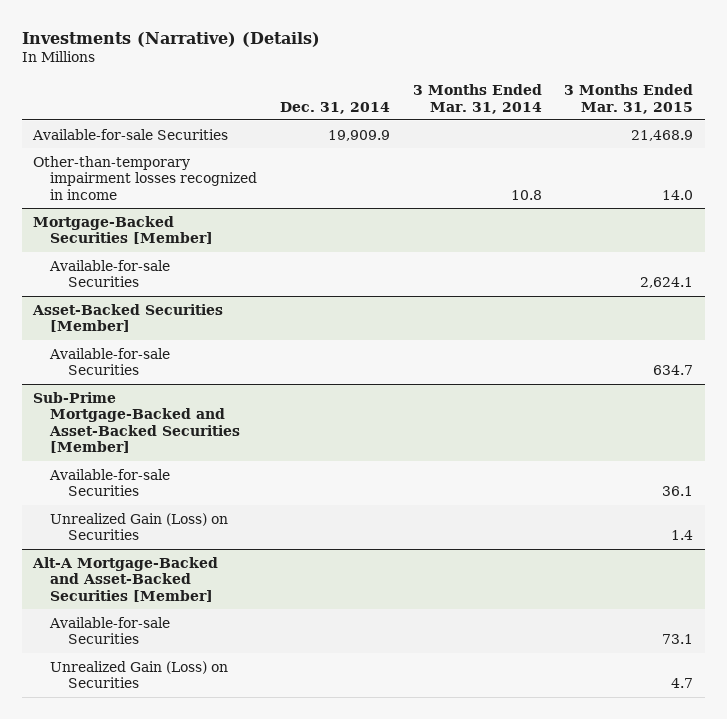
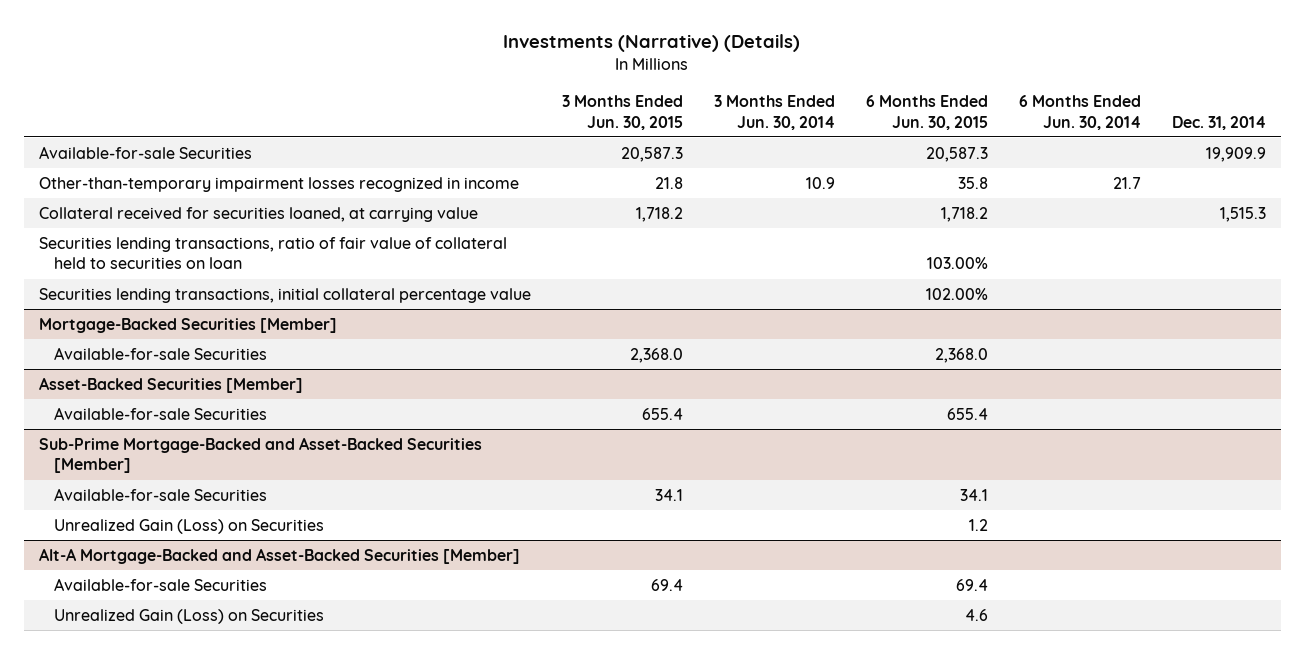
- | Dec. 31, 2014 | 3 Months Ended Mar. 31, 2014 | 3 Months Ended Mar. 31, 2015
+ | 3 Months Ended Jun. 30, 2015 | 3 Months Ended Jun. 30, 2014 | 6 Months Ended Jun. 30, 2015 | 6 Months Ended Jun. 30, 2014 | Dec. 31, 2014
+ Collateral received for securities loaned, at carrying value | 1,718.2 | | 1,718.2 | | 1,515.3
+ Securities lending transactions, ratio of fair value of collateral held to securities on loan | | | 103.00% | |
+ Securities lending transactions, initial collateral percentage value | | | 102.00% | |

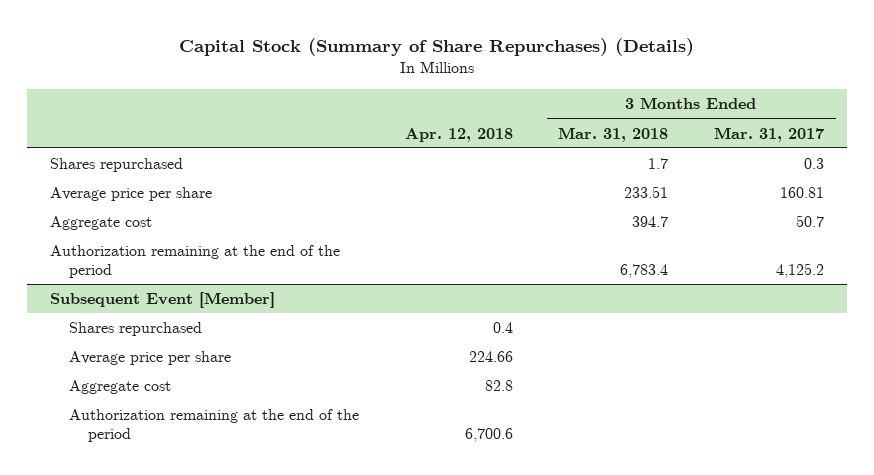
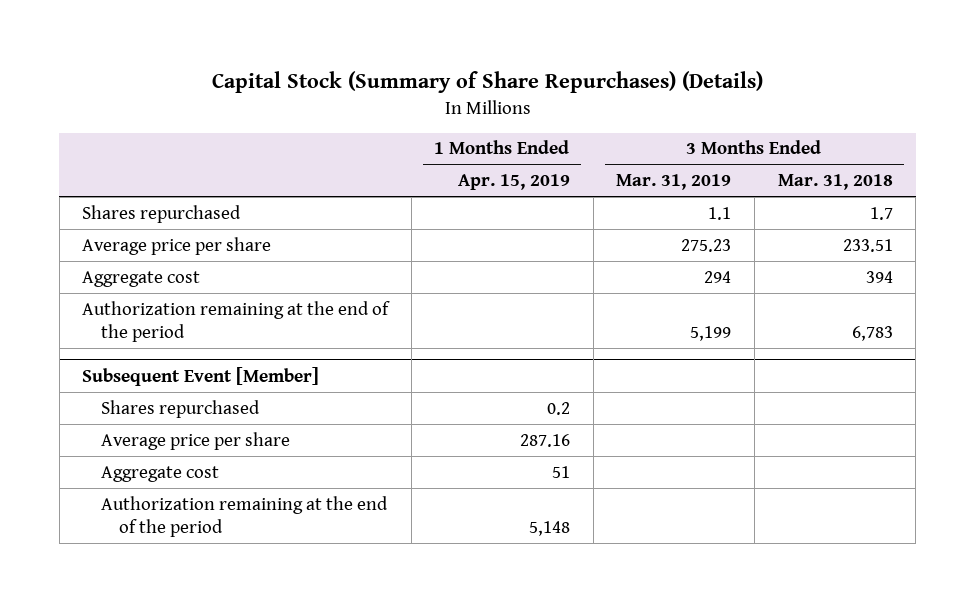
- | Apr. 12, 2018 | 3 Months Ended Mar. 31, 2018 | 3 Months Ended Mar. 31, 2017
+ | 1 Months Ended Apr. 15, 2019 | 3 Months Ended Mar. 31, 2019 | 3 Months Ended Mar. 31, 2018
- Aggregate cost | | 394.7 | 50.7
- Authorization remaining at the end of the period | | 6,783.4 | 4,125.2
+ Aggregate cost | | 294 | 394
+ Authorization remaining at the end of the period | | 5,199 | 6,783

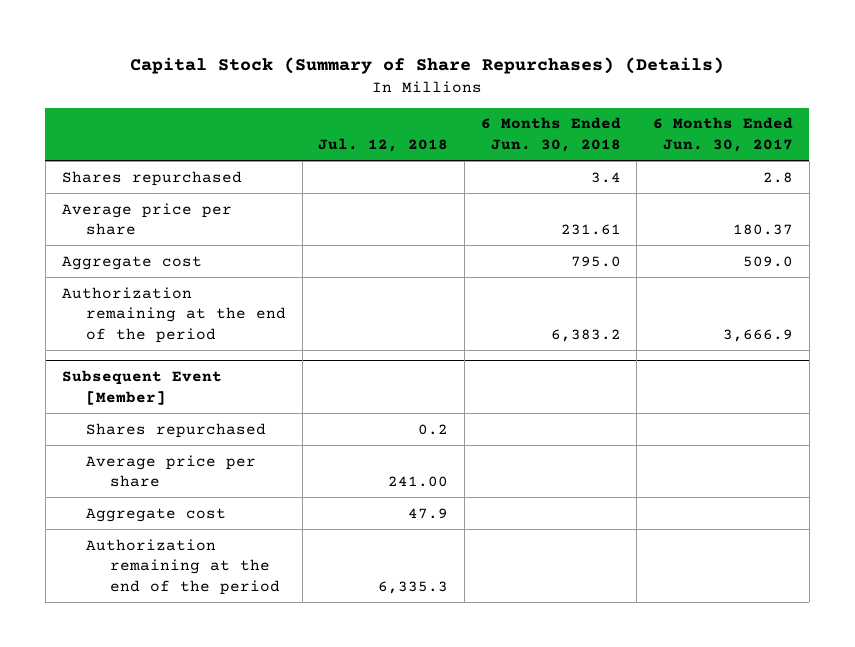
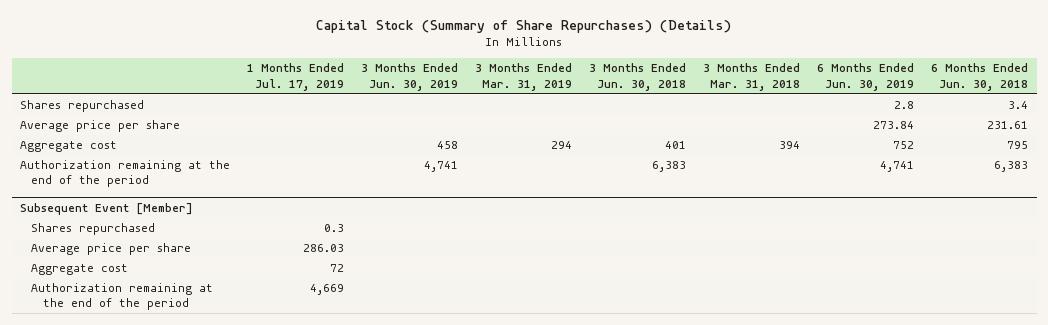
- | Jul. 12, 2018 | 6 Months Ended Jun. 30, 2018 | 6 Months Ended Jun. 30, 2017
+ | 1 Months Ended Jul. 17, 2019 | 3 Months Ended Jun. 30, 2019 | 3 Months Ended Mar. 31, 2019 | 3 Months Ended Jun. 30, 2018 | 3 Months Ended Mar. 31, 2018 | 6 Months Ended Jun. 30, 2019 | 6 Months Ended Jun. 30, 2018
- Aggregate cost | | 795.0 | 509.0
- Authorization remaining at the end of the period | | 6,383.2 | 3,666.9
+ Aggregate cost | | 458 | 294 | 401 | 394 | 752 | 795
+ Authorization remaining at the end of the period | | 4,741 | | 6,383 | | 4,741 | 6,383

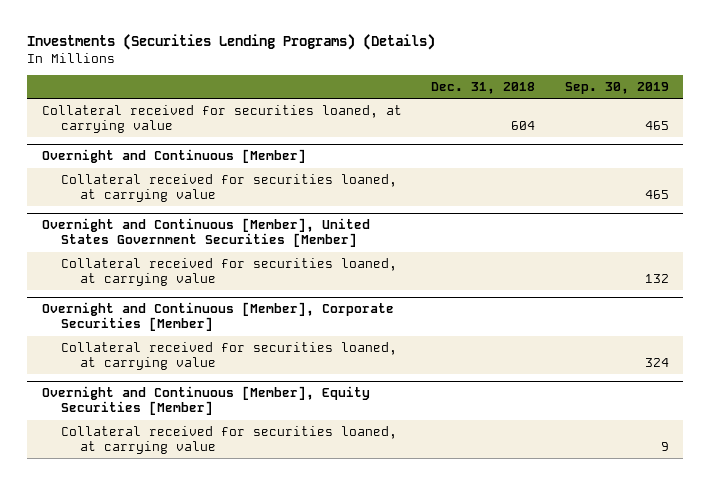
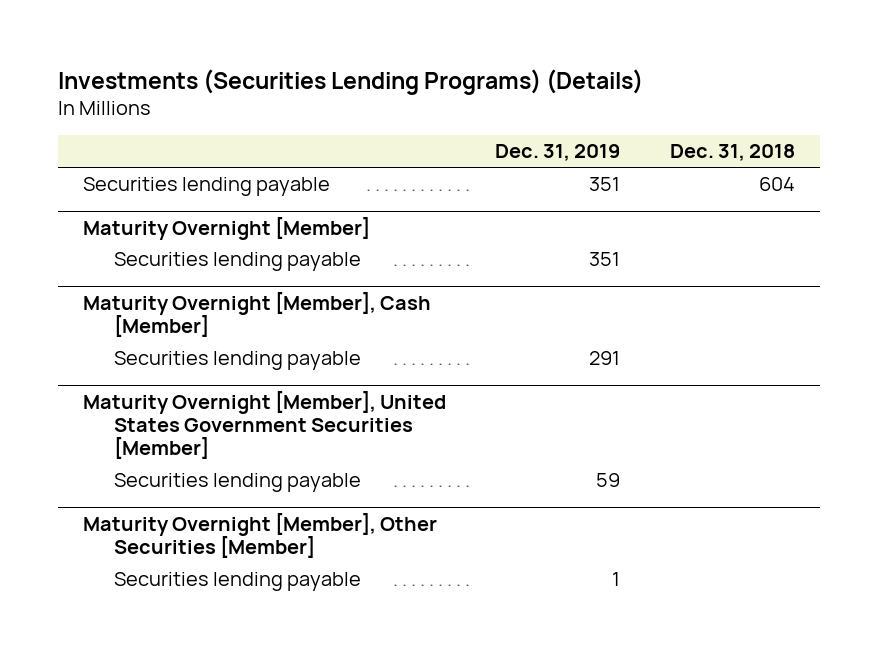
- | Dec. 31, 2018 | Sep. 30, 2019
+ | Dec. 31, 2019 | Dec. 31, 2018
- Collateral received for securities loaned, at carrying value | 604 | 465
- Overnight and Continuous [Member]
- Collateral received for securities loaned, at carrying value | | 465
- Overnight and Continuous [Member], United States Government Securities [Member]
- Collateral received for securities loaned, at carrying value | | 132
- Overnight and Continuous [Member], Corporate Securities [Member]
- Collateral received for securities loaned, at carrying value | | 324
- Overnight and Continuous [Member], Equity Securities [Member]
- Collateral received for securities loaned, at carrying value | | 9
+ Securities lending payable | 351 | 604
+ Maturity Overnight [Member]
+ Securities lending payable | 351 |
+ Maturity Overnight [Member], Cash [Member]
+ Securities lending payable | 291 |
+ Maturity Overnight [Member], United States Government Securities [Member]
+ Securities lending payable | 59 |
+ Maturity Overnight [Member], Other Securities [Member]
+ Securities lending payable | 1 |

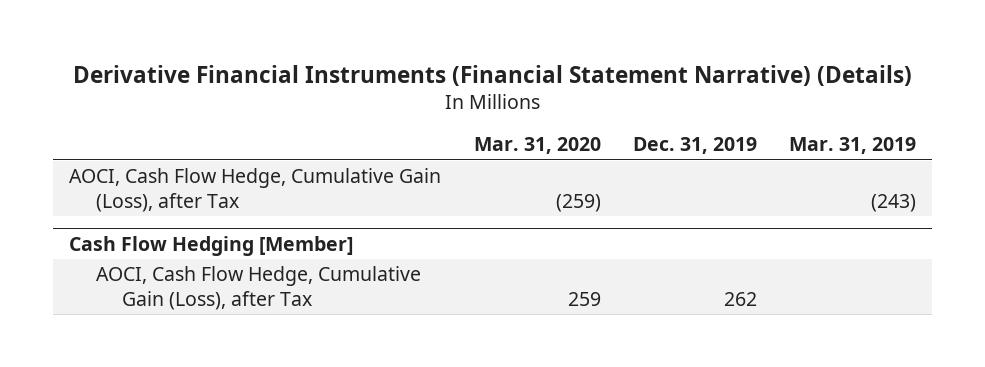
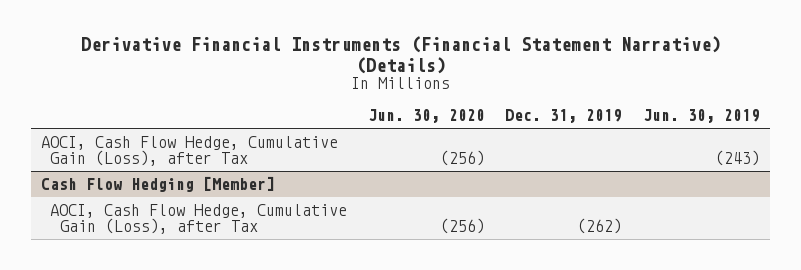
- | Mar. 31, 2020 | Dec. 31, 2019 | Mar. 31, 2019
+ | Jun. 30, 2020 | Dec. 31, 2019 | Jun. 30, 2019
@ Cash Flow Hedging [Member]
- AOCI, Cash Flow Hedge, Cumulative Gain (Loss), after Tax | 259 | 262 |
+ AOCI, Cash Flow Hedge, Cumulative Gain (Loss), after Tax | (256) | (262) |

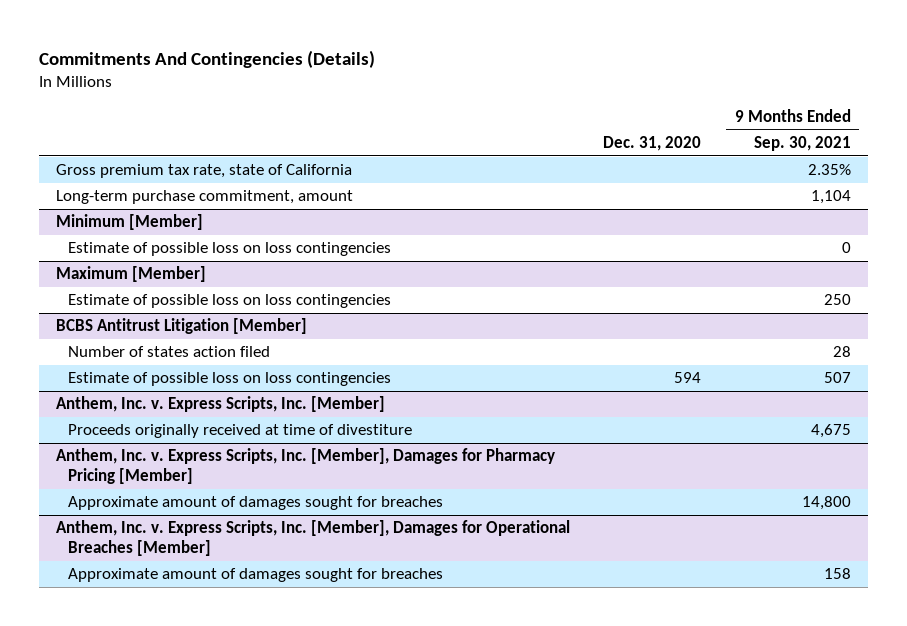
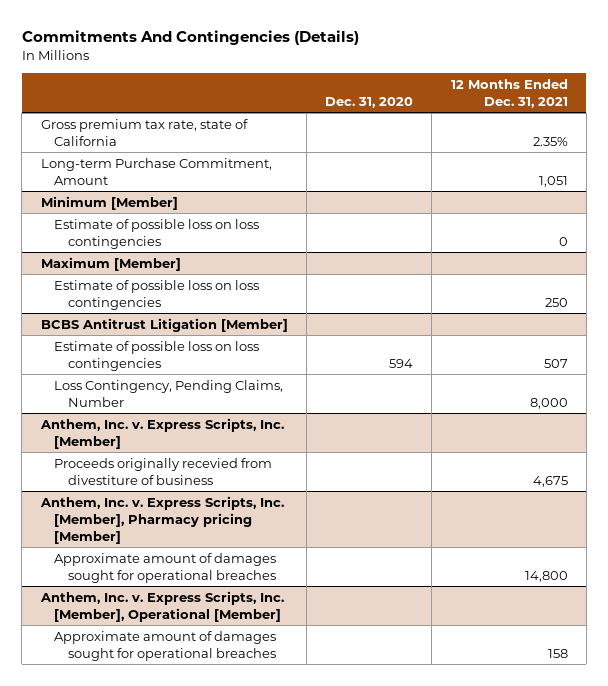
- | Dec. 31, 2020 | 9 Months Ended Sep. 30, 2021
+ | Dec. 31, 2020 | 12 Months Ended Dec. 31, 2021
- Long-term purchase commitment, amount | | 1,104
+ Long-term Purchase Commitment, Amount | | 1,051
@ BCBS Antitrust Litigation [Member]
- Number of states action filed | | 28
+ Loss Contingency, Pending Claims, Number | | 8,000
@ Anthem, Inc. v. Express Scripts, Inc. [Member]
- Proceeds originally received at time of divestiture | | 4,675
- Anthem, Inc. v. Express Scripts, Inc. [Member], Damages for Pharmacy Pricing [Member]
- Approximate amount of damages sought for breaches | | 14,800
- Anthem, Inc. v. Express Scripts, Inc. [Member], Damages for Operational Breaches [Member]
- Approximate amount of damages sought for breaches | | 158
@ Anthem, Inc. v. Express Scripts, Inc. [Member]
+ Proceeds originally recevied from divestiture of business | | 4,675
+ Anthem, Inc. v. Express Scripts, Inc. [Member], Pharmacy pricing [Member]
+ Approximate amount of damages sought for operational breaches | | 14,800
+ Anthem, Inc. v. Express Scripts, Inc. [Member], Operational [Member]
+ Approximate amount of damages sought for operational breaches | | 158

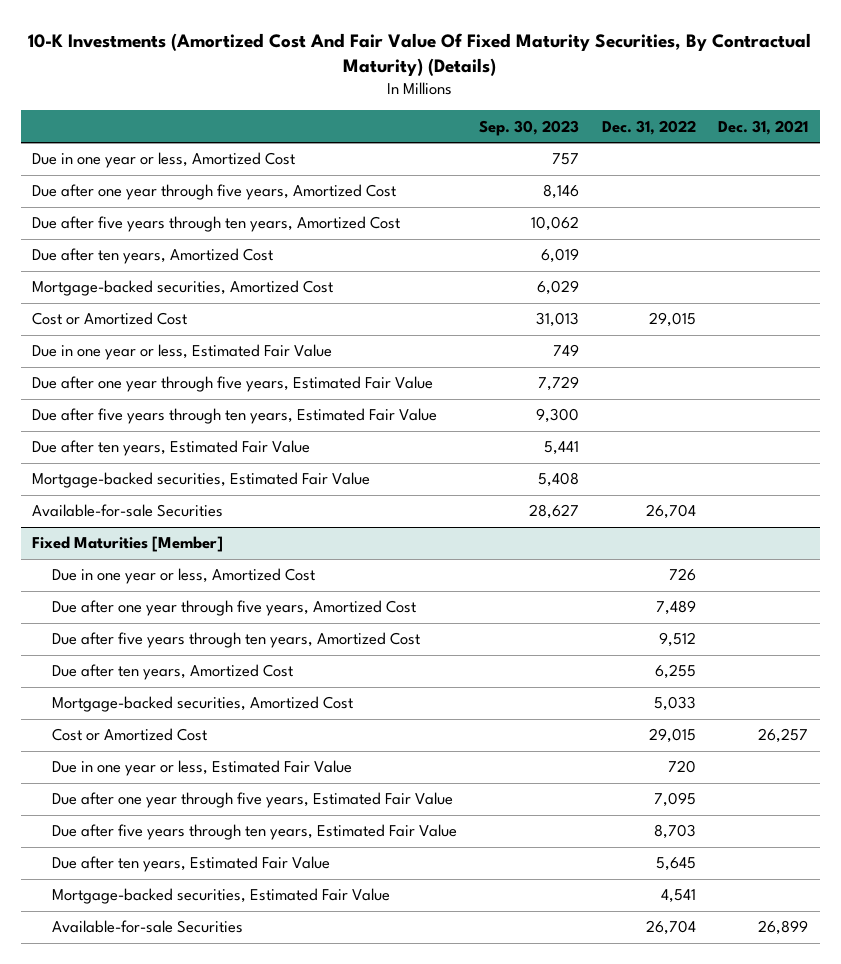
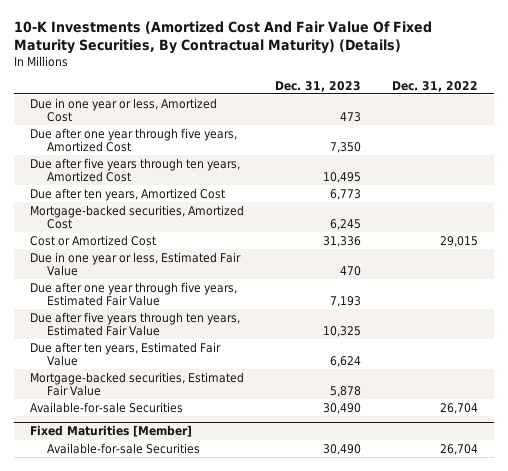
- | Sep. 30, 2023 | Dec. 31, 2022 | Dec. 31, 2021
+ | Dec. 31, 2023 | Dec. 31, 2022
@ Fixed Maturities [Member]
- Due in one year or less, Amortized Cost | | 726 |
- Due after one year through five years, Amortized Cost | | 7,489 |
- Due after five years through ten years, Amortized Cost | | 9,512 |
- Due after ten years, Amortized Cost | | 6,255 |
- Mortgage-backed securities, Amortized Cost | | 5,033 |
- Cost or Amortized Cost | | 29,015 | 26,257
- Due in one year or less, Estimated Fair Value | | 720 |
- Due after one year through five years, Estimated Fair Value | | 7,095 |
- Due after five years through ten years, Estimated Fair Value | | 8,703 |
- Due after ten years, Estimated Fair Value | | 5,645 |
- Mortgage-backed securities, Estimated Fair Value | | 4,541 |

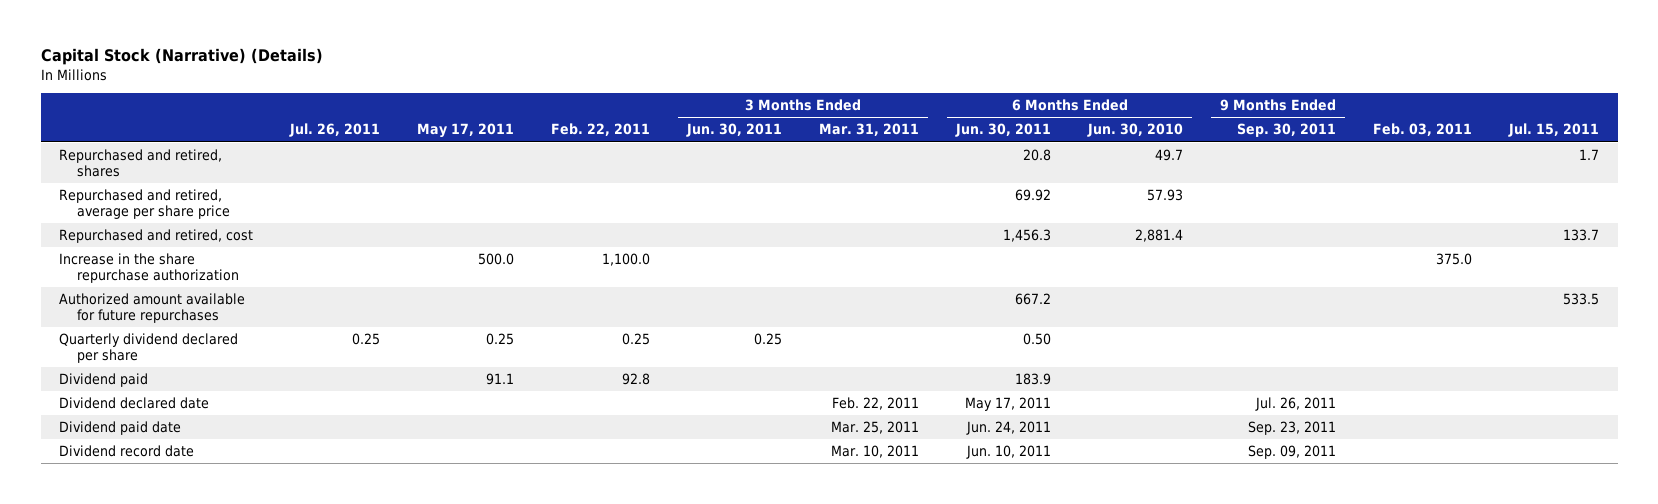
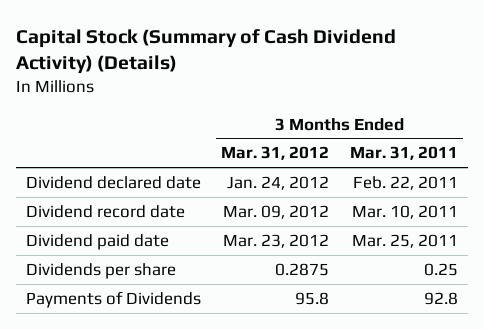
- Capital Stock (Narrative) (Details)
+ Capital Stock (Summary of Cash Dividend Activity) (Details)
- | Jul. 26, 2011 | May 17, 2011 | Feb. 22, 2011 | 3 Months Ended Jun. 30, 2011 | 3 Months Ended Mar. 31, 2011 | 6 Months Ended Jun. 30, 2011 | 6 Months Ended Jun. 30, 2010 | 9 Months Ended Sep. 30, 2011 | Feb. 03, 2011 | Jul. 15, 2011
+ | 3 Months Ended Mar. 31, 2012 | 3 Months Ended Mar. 31, 2011
- Repurchased and retired, shares | | | | | | 20.8 | 49.7 | | | 1.7
- Repurchased and retired, average per share price | | | | | | 69.92 | 57.93 | | |
- Repurchased and retired, cost | | | | | | 1,456.3 | 2,881.4 | | | 133.7
- Increase in the share repurchase authorization | | 500.0 | 1,100.0 | | | | | | 375.0 |
- Authorized amount available for future repurchases | | | | | | 667.2 | | | | 533.5
- Quarterly dividend declared per share | 0.25 | 0.25 | 0.25 | 0.25 | | 0.50 | | | |
- Dividend paid | | 91.1 | 92.8 | | | 183.9 | | | |
moved down: Dividend paid date | Mar. 23, 2012 | Mar. 25, 2011
+ Dividends per share | 0.2875 | 0.25
+ Payments of Dividends | 95.8 | 92.8

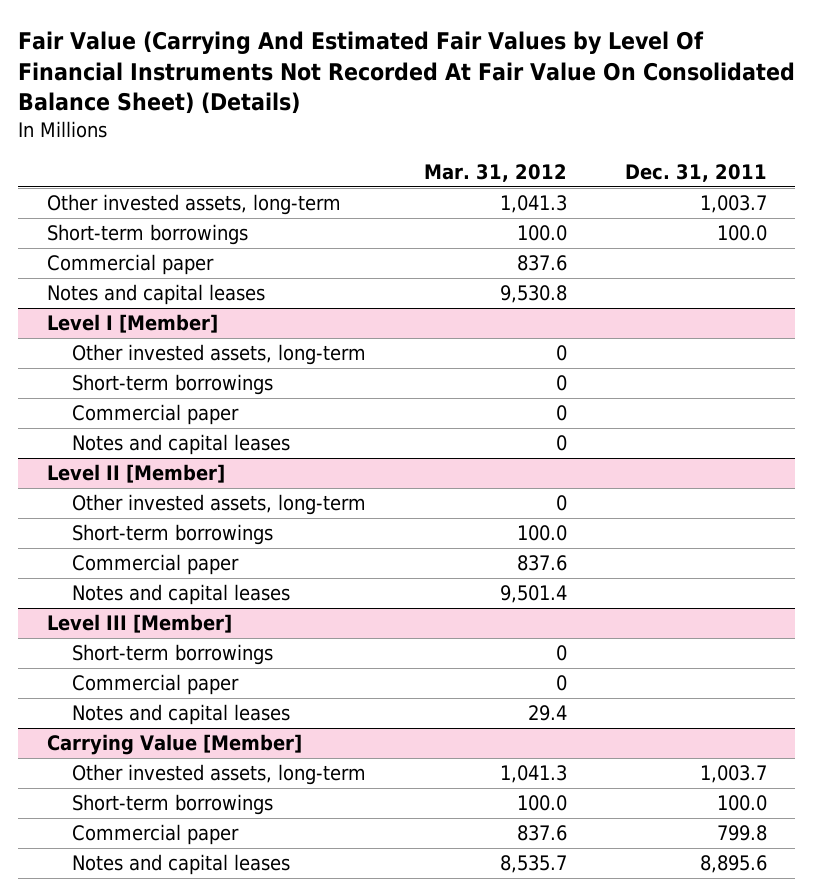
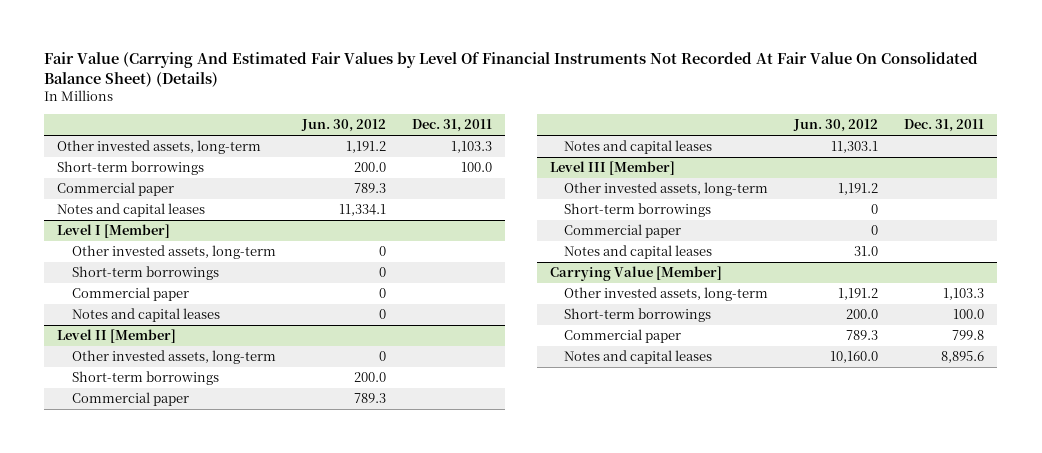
- | Mar. 31, 2012 | Dec. 31, 2011
+ | Jun. 30, 2012 | Dec. 31, 2011
- Other invested assets, long-term | 1,041.3 | 1,003.7
+ Other invested assets, long-term | 1,191.2 | 1,103.3
@ Level III [Member]
+ Other invested assets, long-term | 1,191.2 |
@ Carrying Value [Member]
- Other invested assets, long-term | 1,041.3 | 1,003.7
+ Other invested assets, long-term | 1,191.2 | 1,103.3

